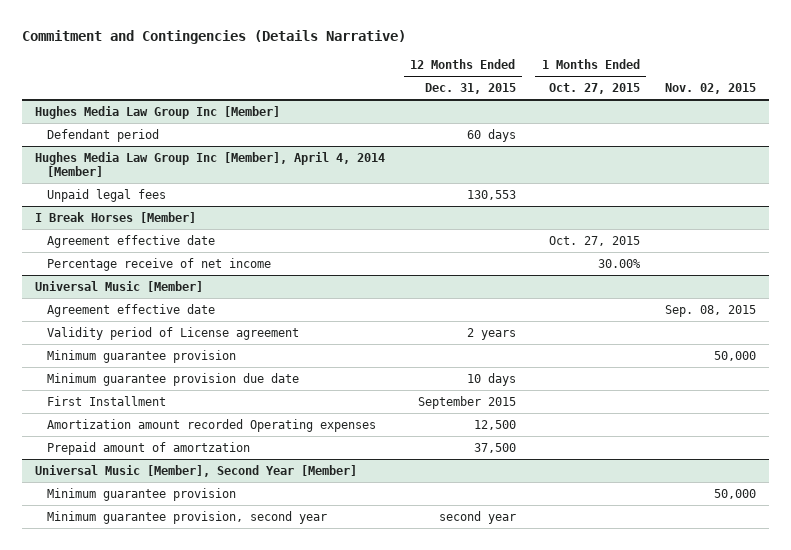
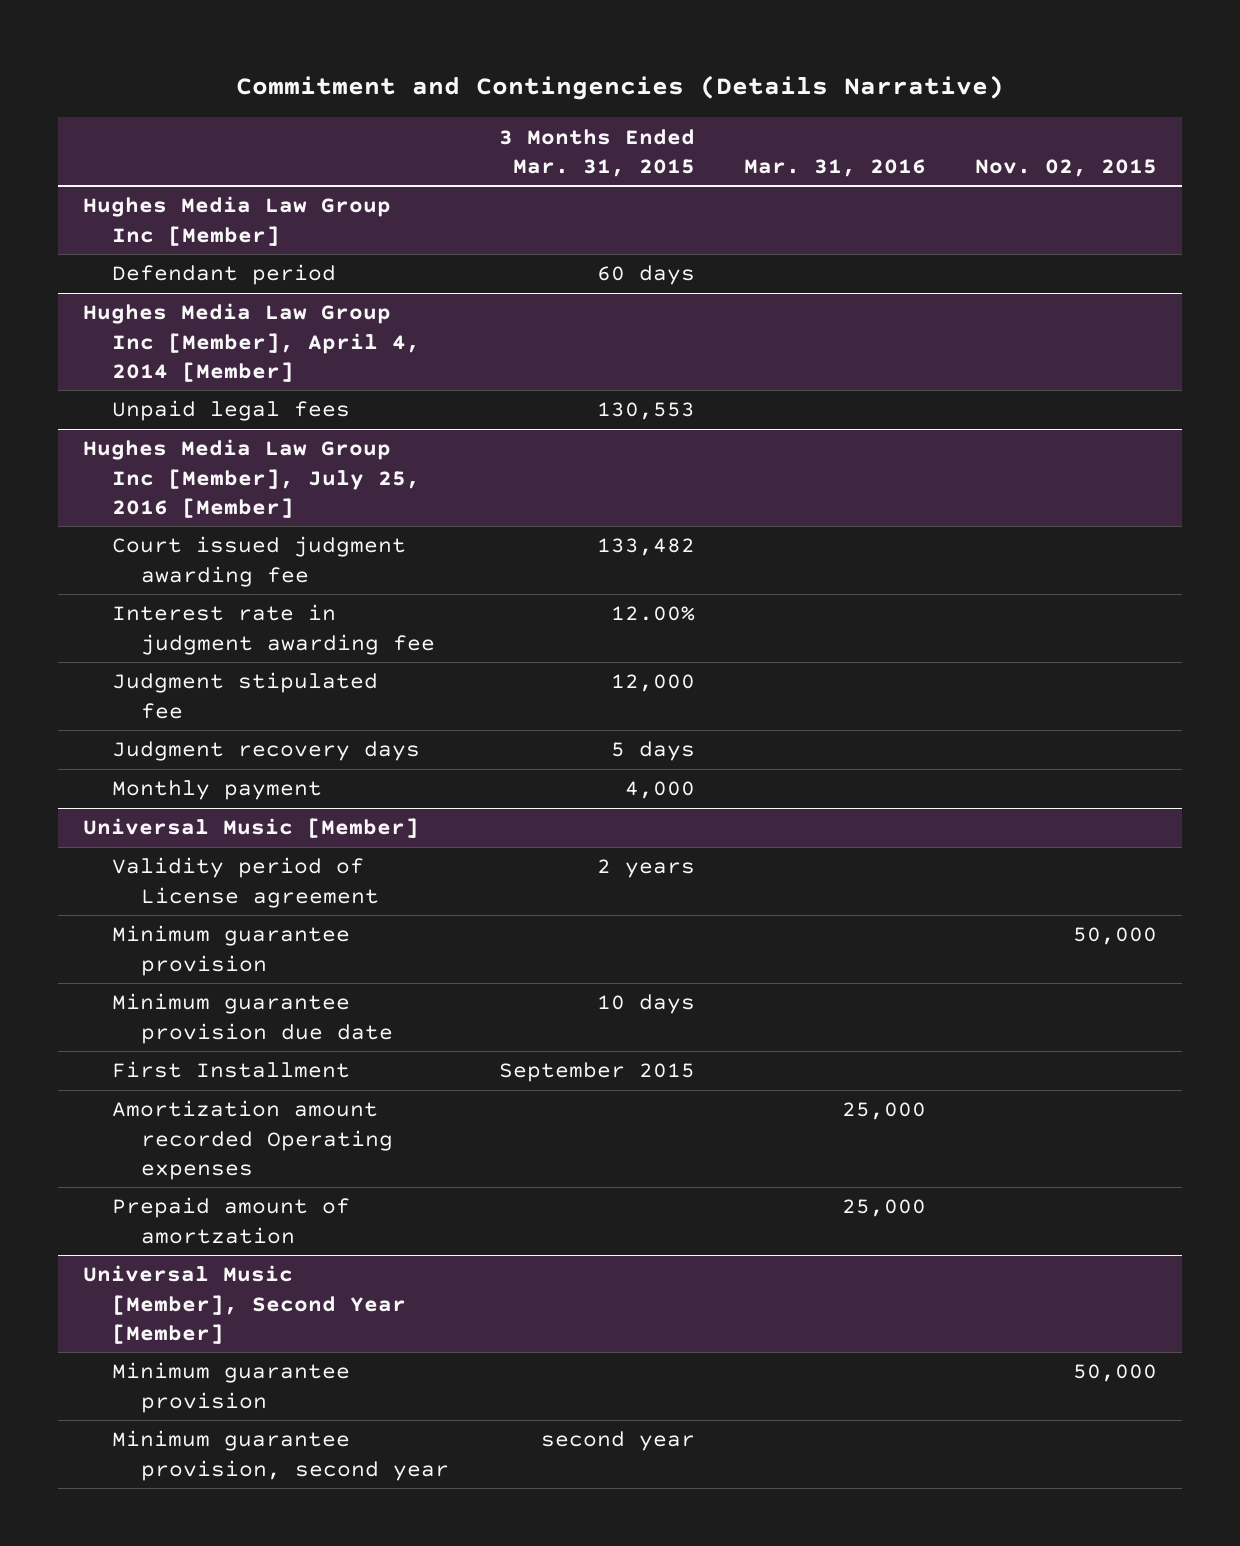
- | 12 Months Ended Dec. 31, 2015 | 1 Months Ended Oct. 27, 2015 | Nov. 02, 2015
+ | 3 Months Ended Mar. 31, 2015 | Mar. 31, 2016 | Nov. 02, 2015
- I Break Horses [Member]
- Agreement effective date | | Oct. 27, 2015 |
- Percentage receive of net income | | 30.00% |
+ Hughes Media Law Group Inc [Member], July 25, 2016 [Member]
+ Court issued judgment awarding fee | 133,482 | |
+ Interest rate in judgment awarding fee | 12.00% | |
+ Judgment stipulated fee | 12,000 | |
+ Judgment recovery days | 5 days | |
+ Monthly payment | 4,000 | |
@ Universal Music [Member]
- Agreement effective date | | | Sep. 08, 2015

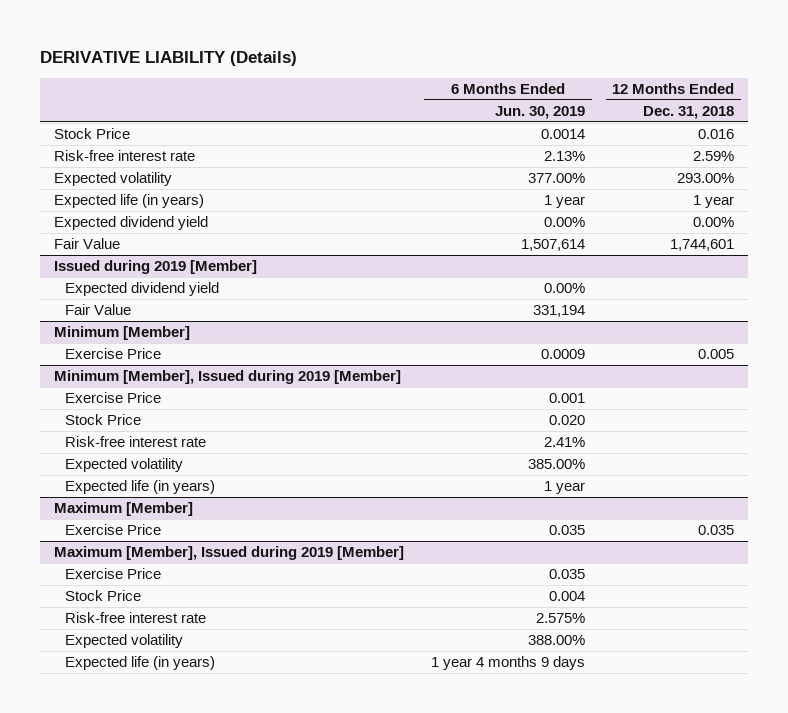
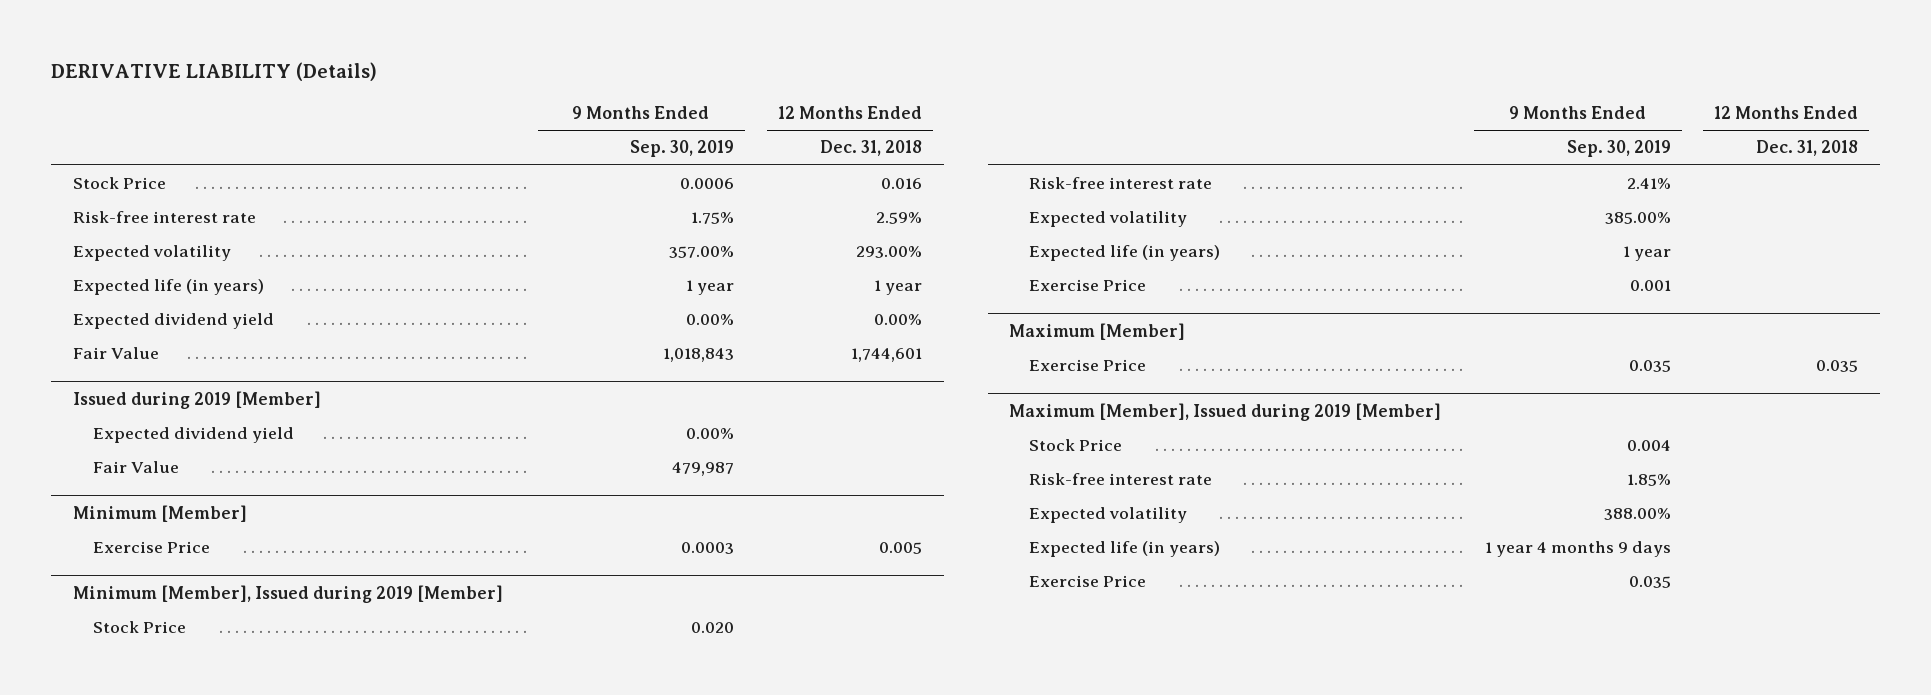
- | 6 Months Ended Jun. 30, 2019 | 12 Months Ended Dec. 31, 2018
+ | 9 Months Ended Sep. 30, 2019 | 12 Months Ended Dec. 31, 2018
@ Minimum [Member], Issued during 2019 [Member]
moved down: Exercise Price | 0.001 |
@ Maximum [Member], Issued during 2019 [Member]
moved down: Exercise Price | 0.035 |

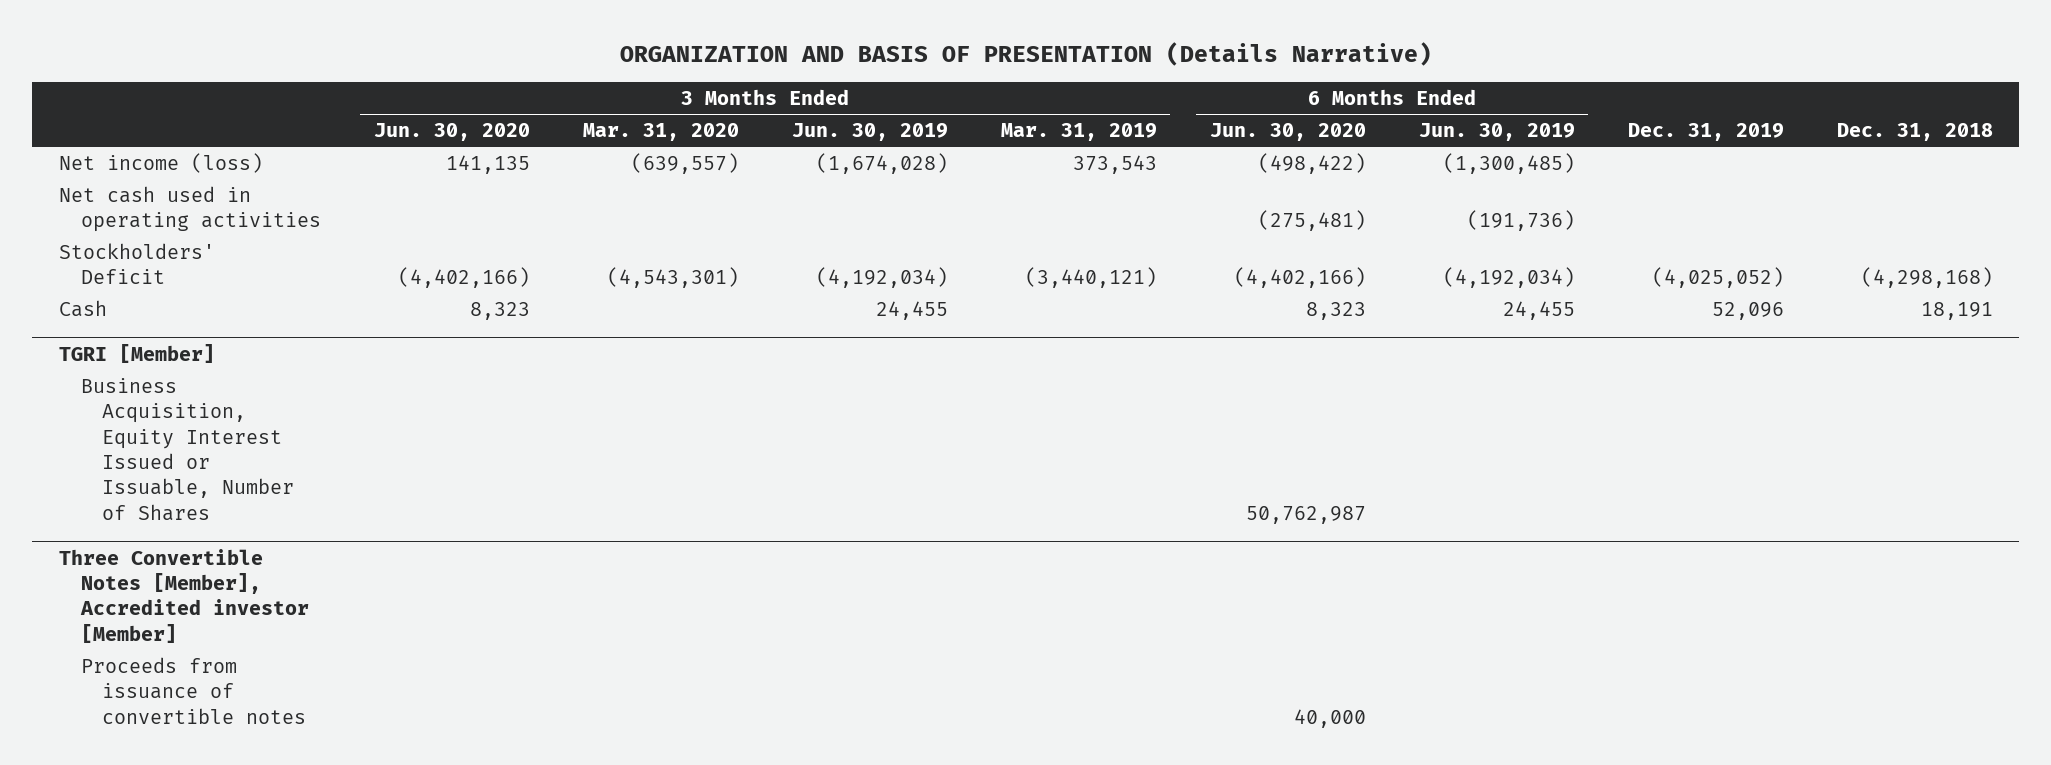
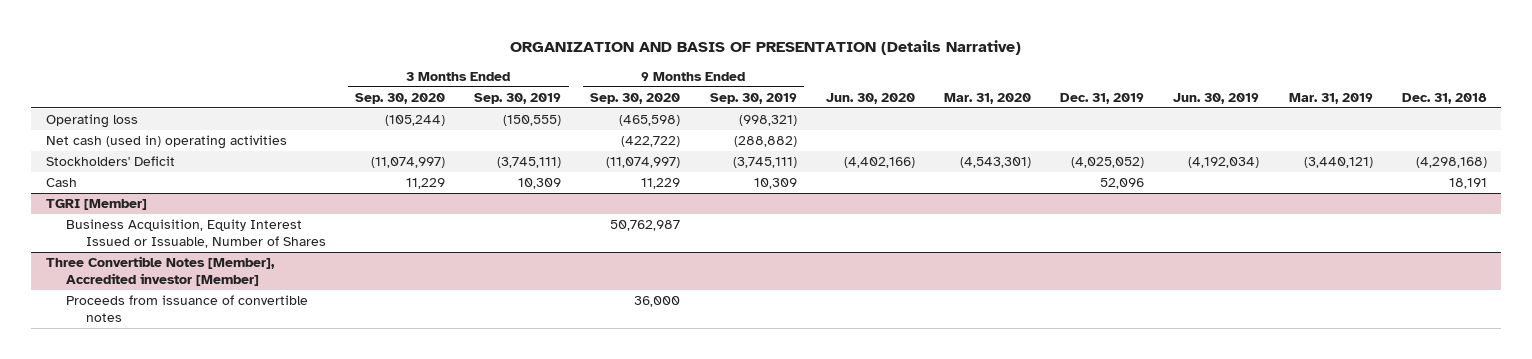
- | 3 Months Ended Jun. 30, 2020 | 3 Months Ended Mar. 31, 2020 | 3 Months Ended Jun. 30, 2019 | 3 Months Ended Mar. 31, 2019 | 6 Months Ended Jun. 30, 2020 | 6 Months Ended Jun. 30, 2019 | Dec. 31, 2019 | Dec. 31, 2018
+ | 3 Months Ended Sep. 30, 2020 | 3 Months Ended Sep. 30, 2019 | 9 Months Ended Sep. 30, 2020 | 9 Months Ended Sep. 30, 2019 | Jun. 30, 2020 | Mar. 31, 2020 | Dec. 31, 2019 | Jun. 30, 2019 | Mar. 31, 2019 | Dec. 31, 2018
- Net income (loss) | 141,135 | (639,557) | (1,674,028) | 373,543 | (498,422) | (1,300,485) | |
- Net cash used in operating activities | | | | | (275,481) | (191,736) | |
+ Operating loss | (105,244) | (150,555) | (465,598) | (998,321) | | | | | |
+ Net cash (used in) operating activities | | | (422,722) | (288,882) | | | | | |

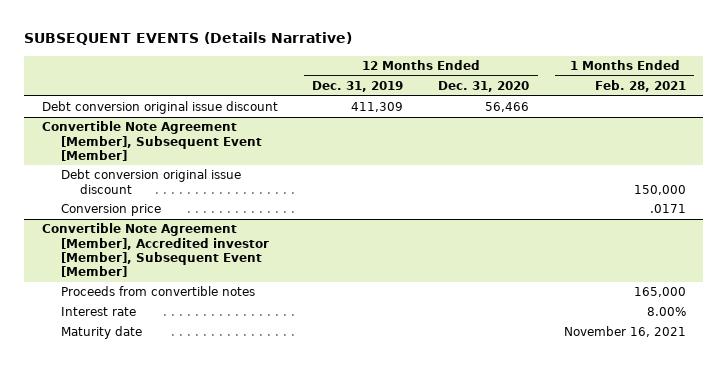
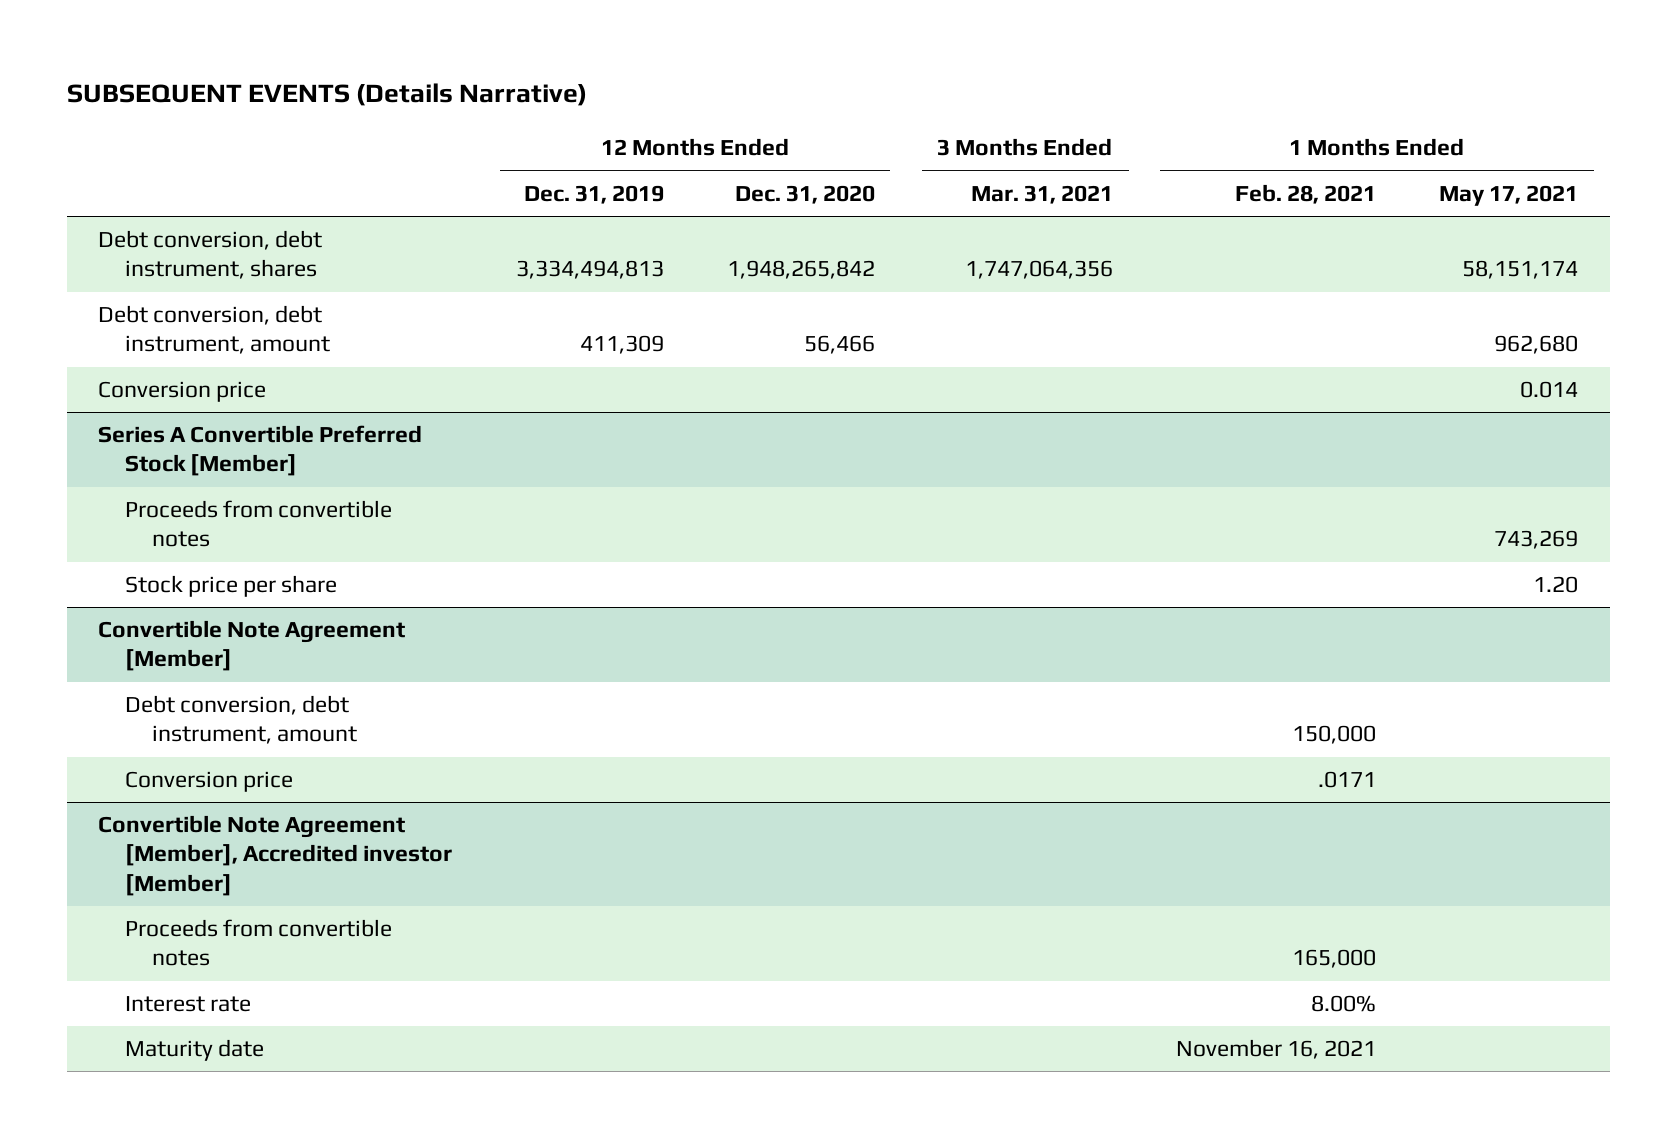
- | 12 Months Ended Dec. 31, 2019 | 12 Months Ended Dec. 31, 2020 | 1 Months Ended Feb. 28, 2021
+ | 12 Months Ended Dec. 31, 2019 | 12 Months Ended Dec. 31, 2020 | 3 Months Ended Mar. 31, 2021 | 1 Months Ended Feb. 28, 2021 | 1 Months Ended May 17, 2021
- Debt conversion original issue discount | 411,309 | 56,466 |
- Convertible Note Agreement [Member], Subsequent Event [Member]
- Debt conversion original issue discount | | | 150,000
+ Debt conversion, debt instrument, shares | 3,334,494,813 | 1,948,265,842 | 1,747,064,356 | | 58,151,174
+ Debt conversion, debt instrument, amount | 411,309 | 56,466 | | | 962,680
+ Conversion price | | | | | 0.014
+ Series A Convertible Preferred Stock [Member]
+ Proceeds from convertible notes | | | | | 743,269
+ Stock price per share | | | | | 1.20
+ Convertible Note Agreement [Member]
+ Debt conversion, debt instrument, amount | | | | 150,000 |
- Convertible Note Agreement [Member], Accredited investor [Member], Subsequent Event [Member]
+ Convertible Note Agreement [Member], Accredited investor [Member]

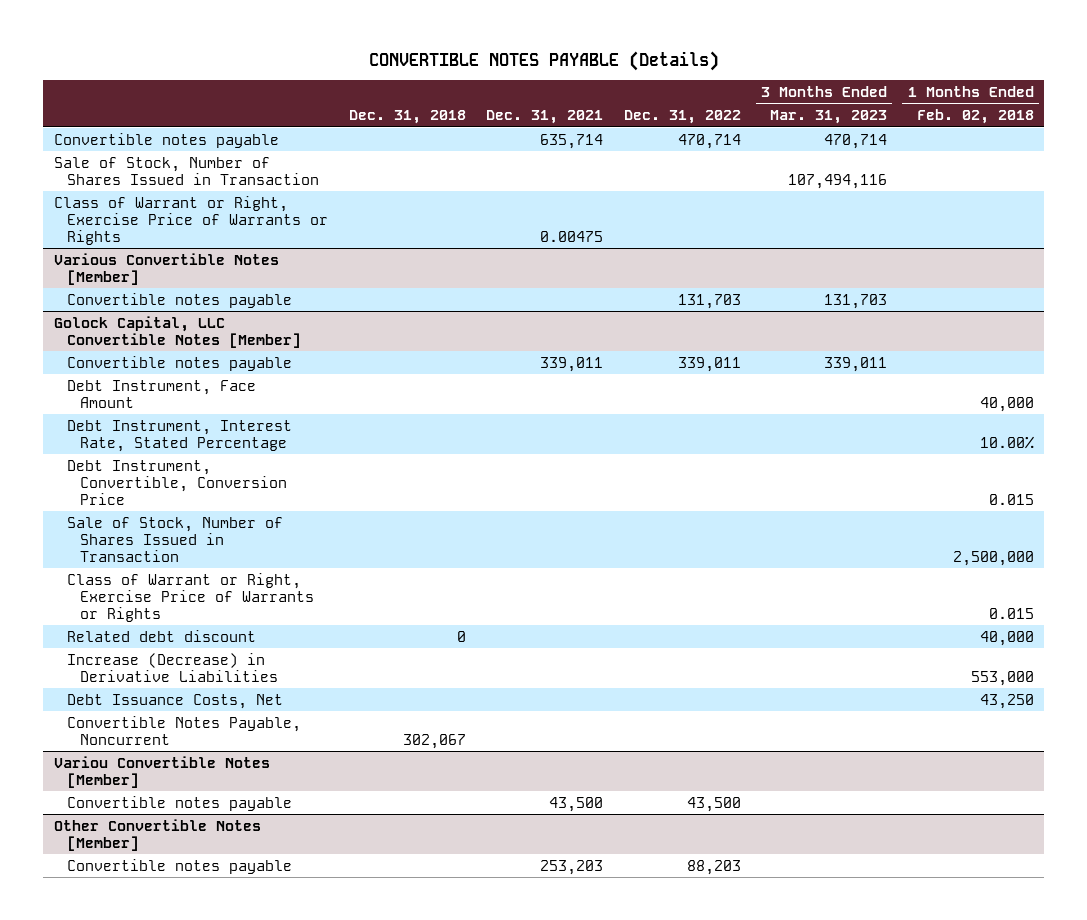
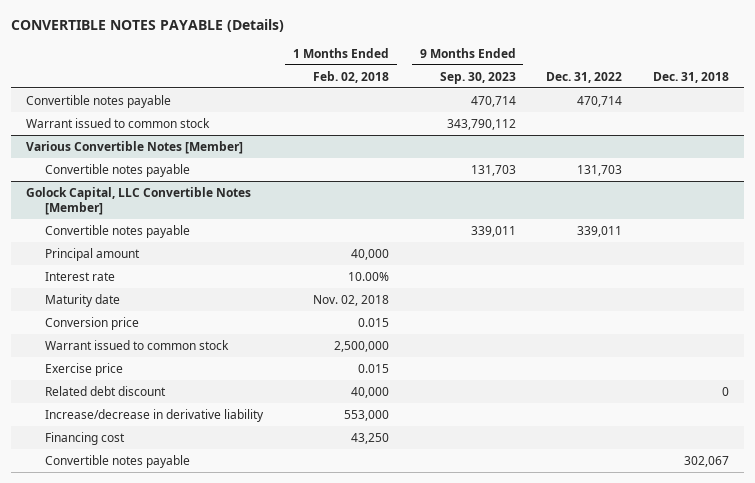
- | Dec. 31, 2018 | Dec. 31, 2021 | Dec. 31, 2022 | 3 Months Ended Mar. 31, 2023 | 1 Months Ended Feb. 02, 2018
+ | 1 Months Ended Feb. 02, 2018 | 9 Months Ended Sep. 30, 2023 | Dec. 31, 2022 | Dec. 31, 2018
- Sale of Stock, Number of Shares Issued in Transaction | | | | 107,494,116 |
- Class of Warrant or Right, Exercise Price of Warrants or Rights | | 0.00475 | | |
+ Warrant issued to common stock | | 343,790,112 | |
@ Golock Capital, LLC Convertible Notes [Member]
- Debt Instrument, Face Amount | | | | | 40,000
- Debt Instrument, Interest Rate, Stated Percentage | | | | | 10.00%
- Debt Instrument, Convertible, Conversion Price | | | | | 0.015
- Sale of Stock, Number of Shares Issued in Transaction | | | | | 2,500,000
- Class of Warrant or Right, Exercise Price of Warrants or Rights | | | | | 0.015
+ Principal amount | 40,000 | | |
+ Interest rate | 10.00% | | |
+ Maturity date | Nov. 02, 2018 | | |
+ Conversion price | 0.015 | | |
+ Warrant issued to common stock | 2,500,000 | | |
+ Exercise price | 0.015 | | |
- Increase (Decrease) in Derivative Liabilities | | | | | 553,000
- Debt Issuance Costs, Net | | | | | 43,250
- Convertible Notes Payable, Noncurrent | 302,067 | | | |
- Variou Convertible Notes [Member]
- Convertible notes payable | | 43,500 | 43,500 | |
- Other Convertible Notes [Member]
- Convertible notes payable | | 253,203 | 88,203 | |
@ Golock Capital, LLC Convertible Notes [Member]
+ Increase/decrease in derivative liability | 553,000 | | |
+ Financing cost | 43,250 | | |
+ Convertible notes payable | | | | 302,067

